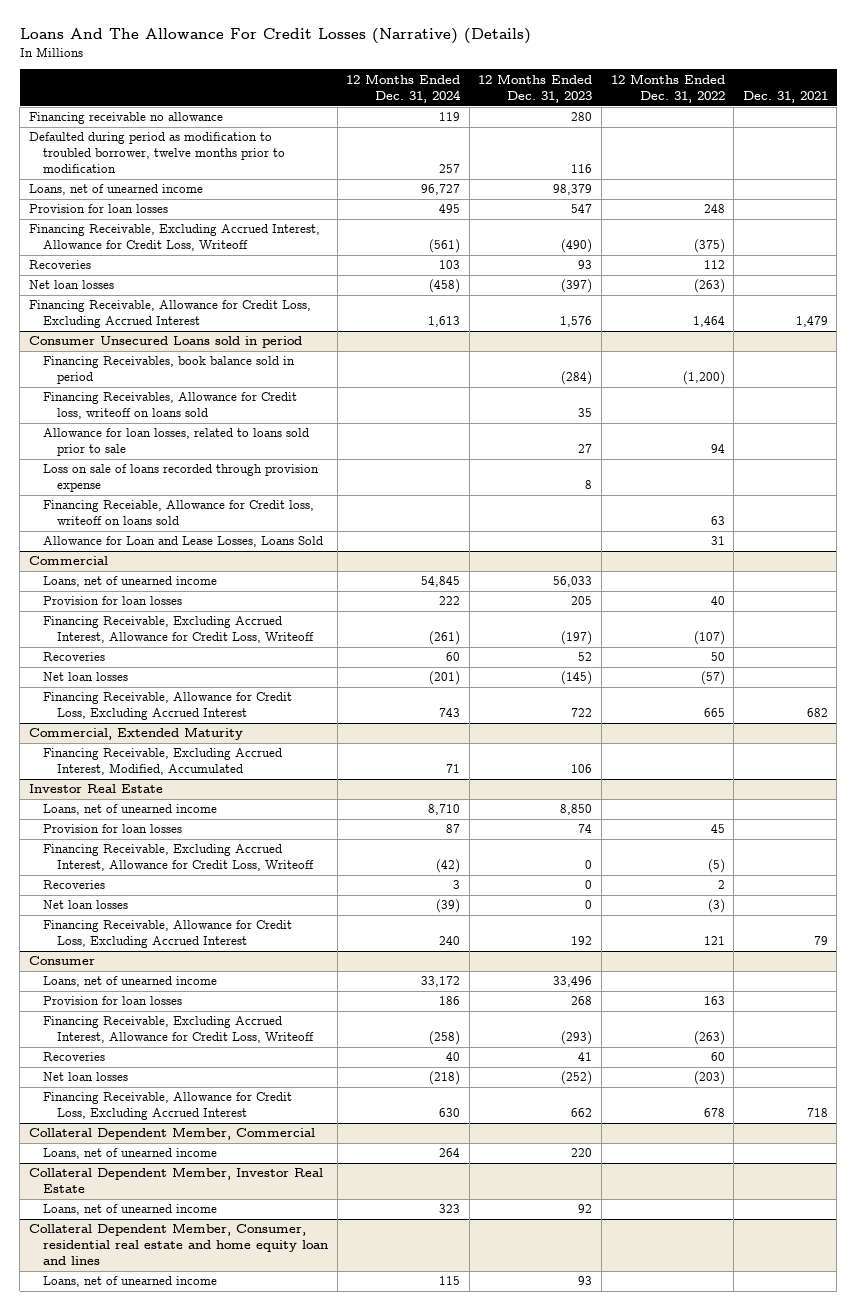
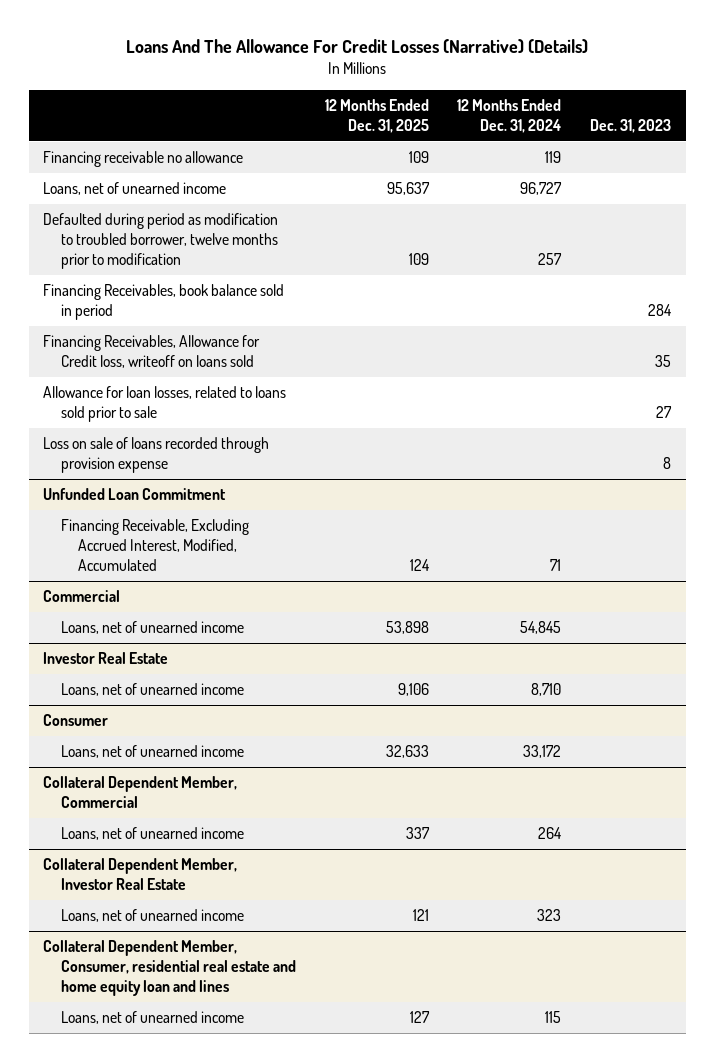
- | 12 Months Ended Dec. 31, 2024 | 12 Months Ended Dec. 31, 2023 | 12 Months Ended Dec. 31, 2022 | Dec. 31, 2021
+ | 12 Months Ended Dec. 31, 2025 | 12 Months Ended Dec. 31, 2024 | Dec. 31, 2023
- Provision for loan losses | 495 | 547 | 248 |
- Financing Receivable, Excluding Accrued Interest, Allowance for Credit Loss, Writeoff | (561) | (490) | (375) |
- Recoveries | 103 | 93 | 112 |
- Net loan losses | (458) | (397) | (263) |
- Financing Receivable, Allowance for Credit Loss, Excluding Accrued Interest | 1,613 | 1,576 | 1,464 | 1,479
- Consumer Unsecured Loans sold in period
moved down: Defaulted during period as modification to troubled borrower, twelve months prior to modification | 109 | 257 |
- Financing Receiable, Allowance for Credit loss, writeoff on loans sold | | | 63 |
- Allowance for Loan and Lease Losses, Loans Sold | | | 31 |
+ Unfunded Loan Commitment
+ Financing Receivable, Excluding Accrued Interest, Modified, Accumulated | 124 | 71 |
@ Commercial
- Provision for loan losses | 222 | 205 | 40 |
- Financing Receivable, Excluding Accrued Interest, Allowance for Credit Loss, Writeoff | (261) | (197) | (107) |
- Recoveries | 60 | 52 | 50 |
- Net loan losses | (201) | (145) | (57) |
- Financing Receivable, Allowance for Credit Loss, Excluding Accrued Interest | 743 | 722 | 665 | 682
- Commercial, Extended Maturity
- Financing Receivable, Excluding Accrued Interest, Modified, Accumulated | 71 | 106 | |
@ Investor Real Estate
- Provision for loan losses | 87 | 74 | 45 |
- Financing Receivable, Excluding Accrued Interest, Allowance for Credit Loss, Writeoff | (42) | 0 | (5) |
- Recoveries | 3 | 0 | 2 |
- Net loan losses | (39) | 0 | (3) |
- Financing Receivable, Allowance for Credit Loss, Excluding Accrued Interest | 240 | 192 | 121 | 79
@ Consumer
- Provision for loan losses | 186 | 268 | 163 |
- Financing Receivable, Excluding Accrued Interest, Allowance for Credit Loss, Writeoff | (258) | (293) | (263) |
- Recoveries | 40 | 41 | 60 |
- Net loan losses | (218) | (252) | (203) |
- Financing Receivable, Allowance for Credit Loss, Excluding Accrued Interest | 630 | 662 | 678 | 718

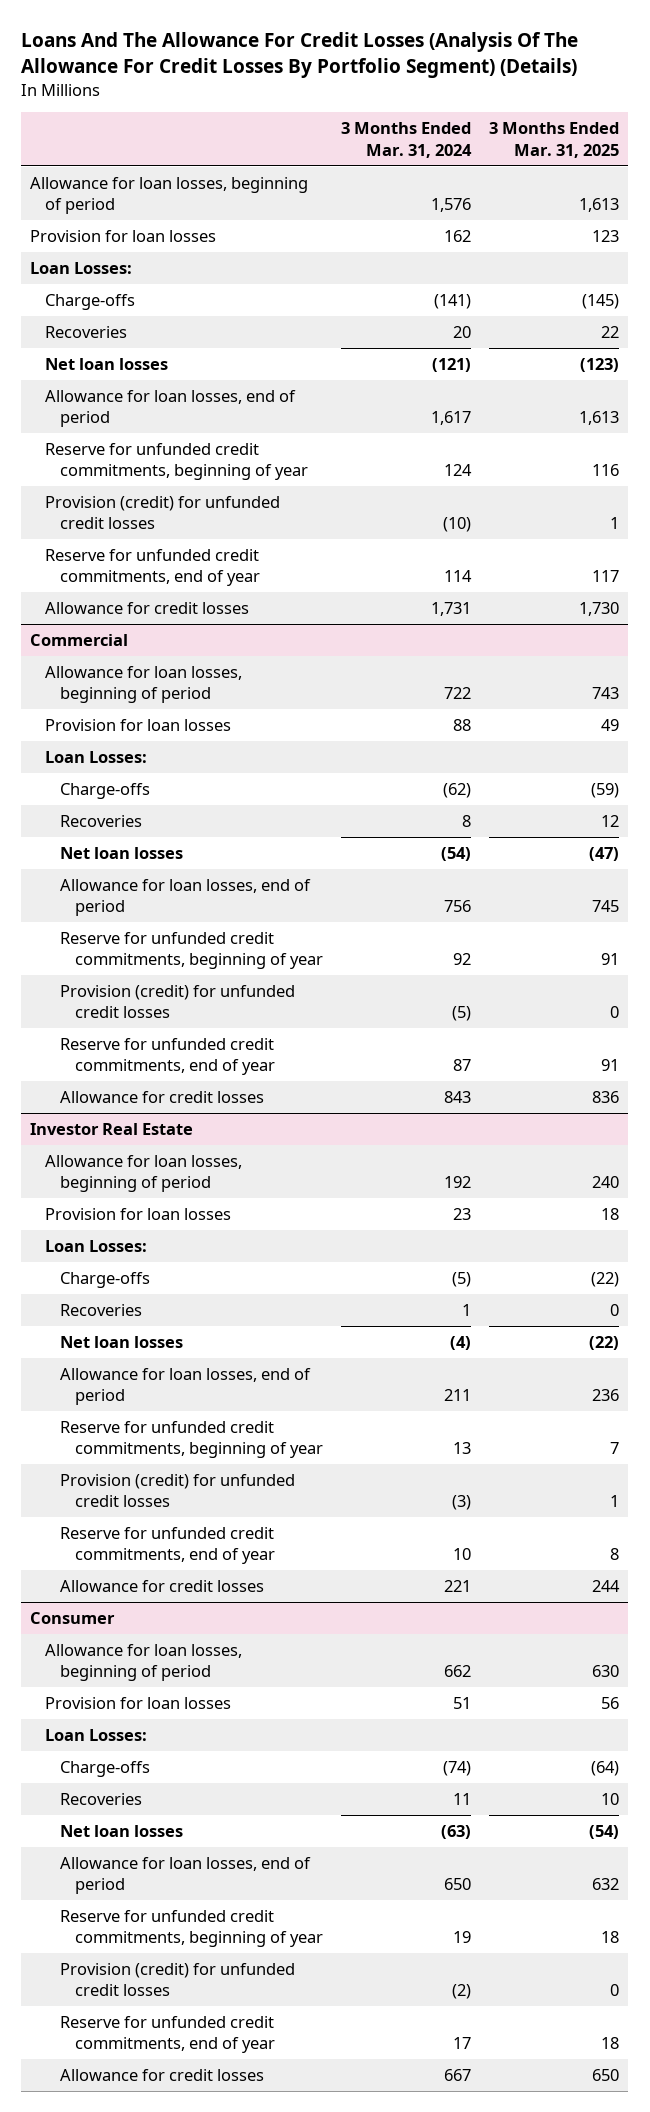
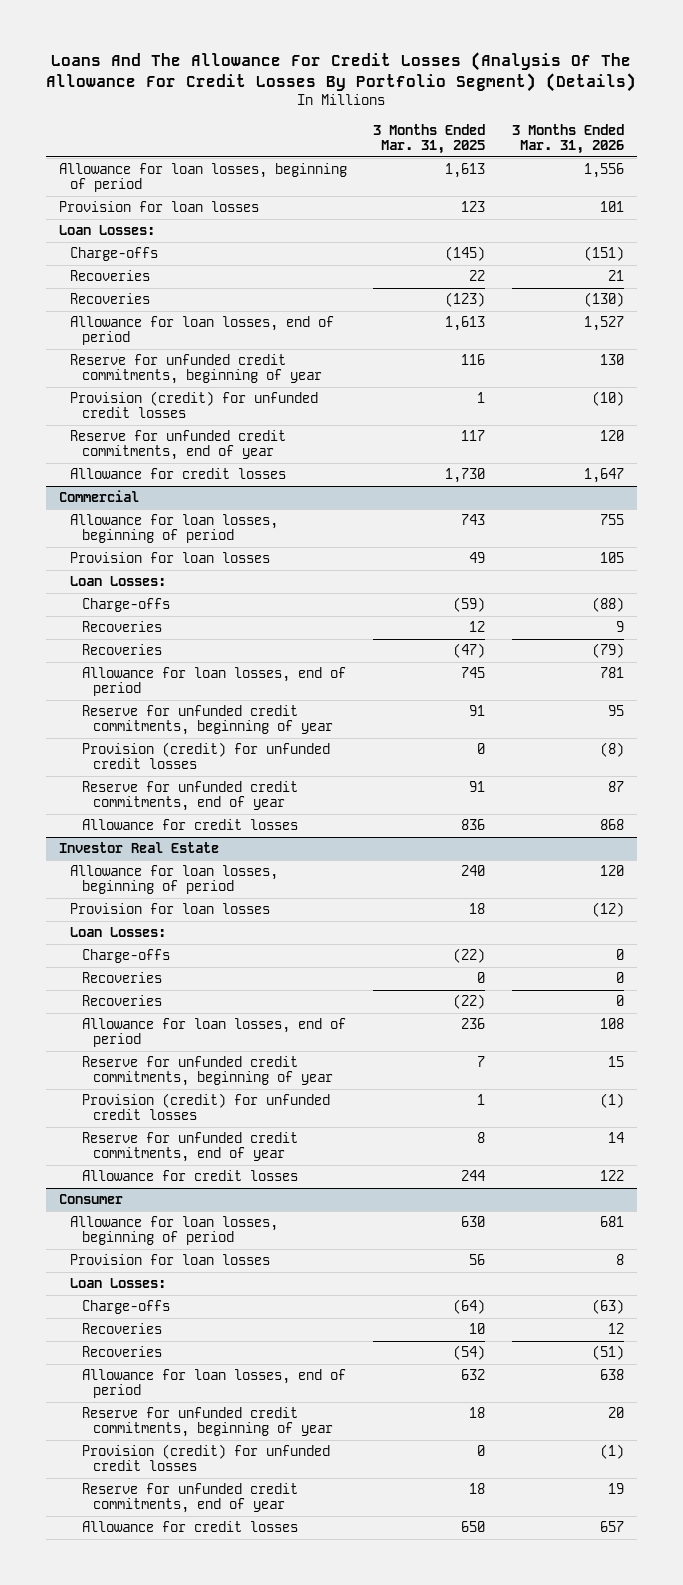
- | 3 Months Ended Mar. 31, 2024 | 3 Months Ended Mar. 31, 2025
+ | 3 Months Ended Mar. 31, 2025 | 3 Months Ended Mar. 31, 2026
- Net loan losses | (121) | (123)
+ Recoveries | (123) | (130)
@ Commercial
- Net loan losses | (54) | (47)
+ Recoveries | (47) | (79)
@ Investor Real Estate
- Net loan losses | (4) | (22)
+ Recoveries | (22) | 0
@ Consumer
- Net loan losses | (63) | (54)
+ Recoveries | (54) | (51)

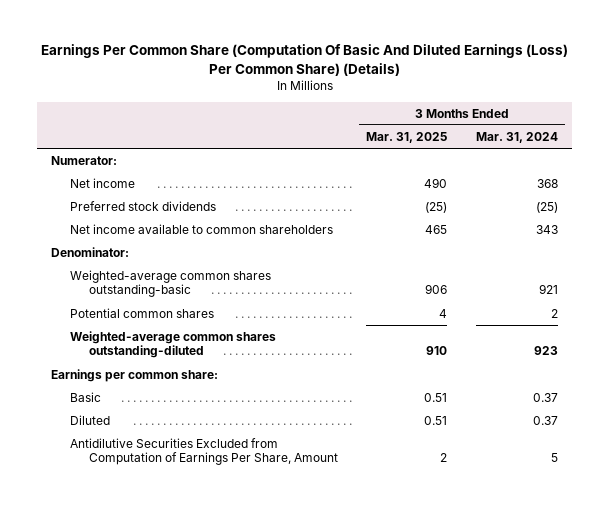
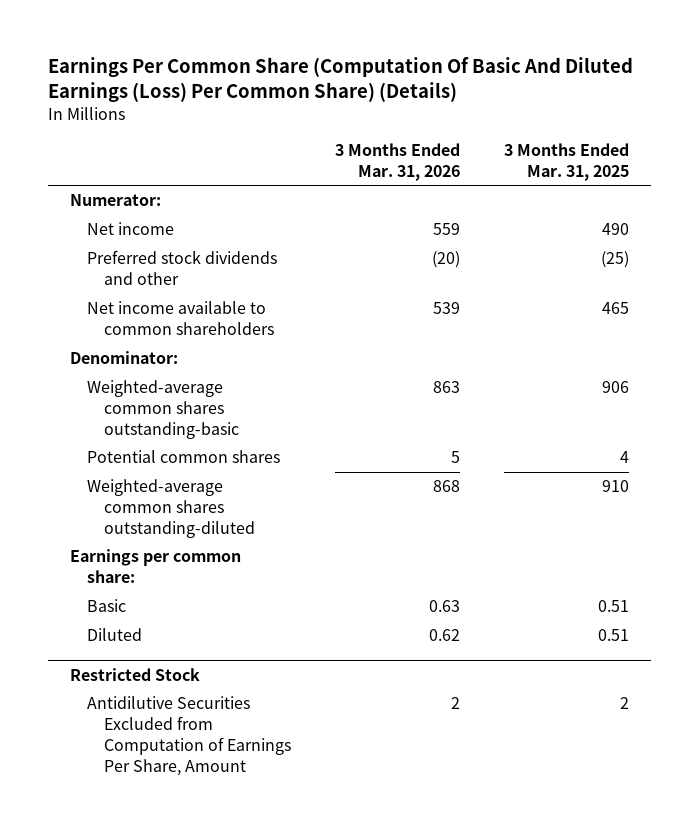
- | 3 Months Ended Mar. 31, 2025 | 3 Months Ended Mar. 31, 2024
+ | 3 Months Ended Mar. 31, 2026 | 3 Months Ended Mar. 31, 2025
- Preferred stock dividends | (25) | (25)
+ Preferred stock dividends and other | (20) | (25)
+ Restricted Stock

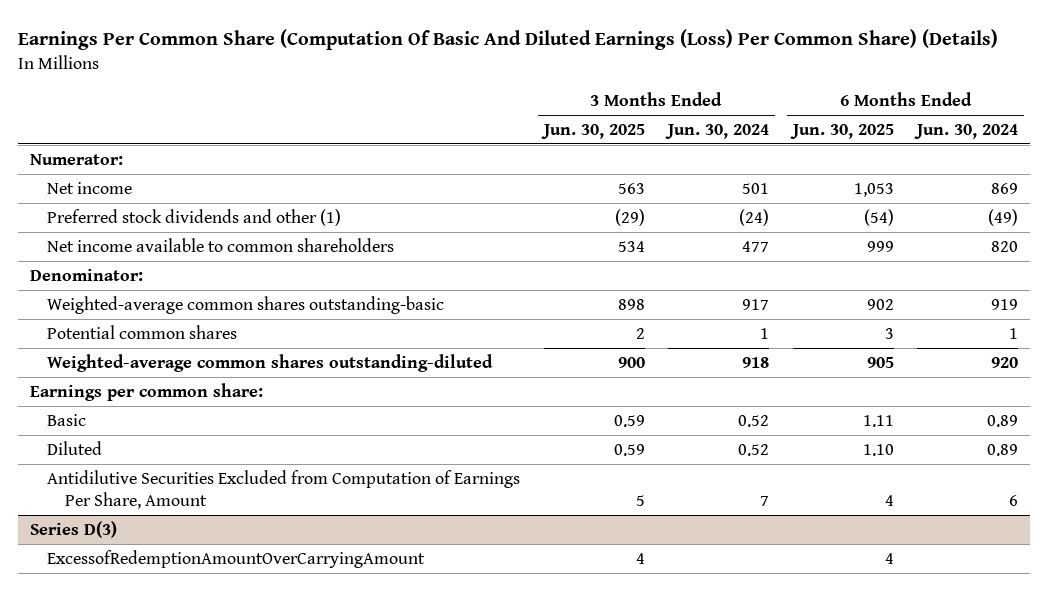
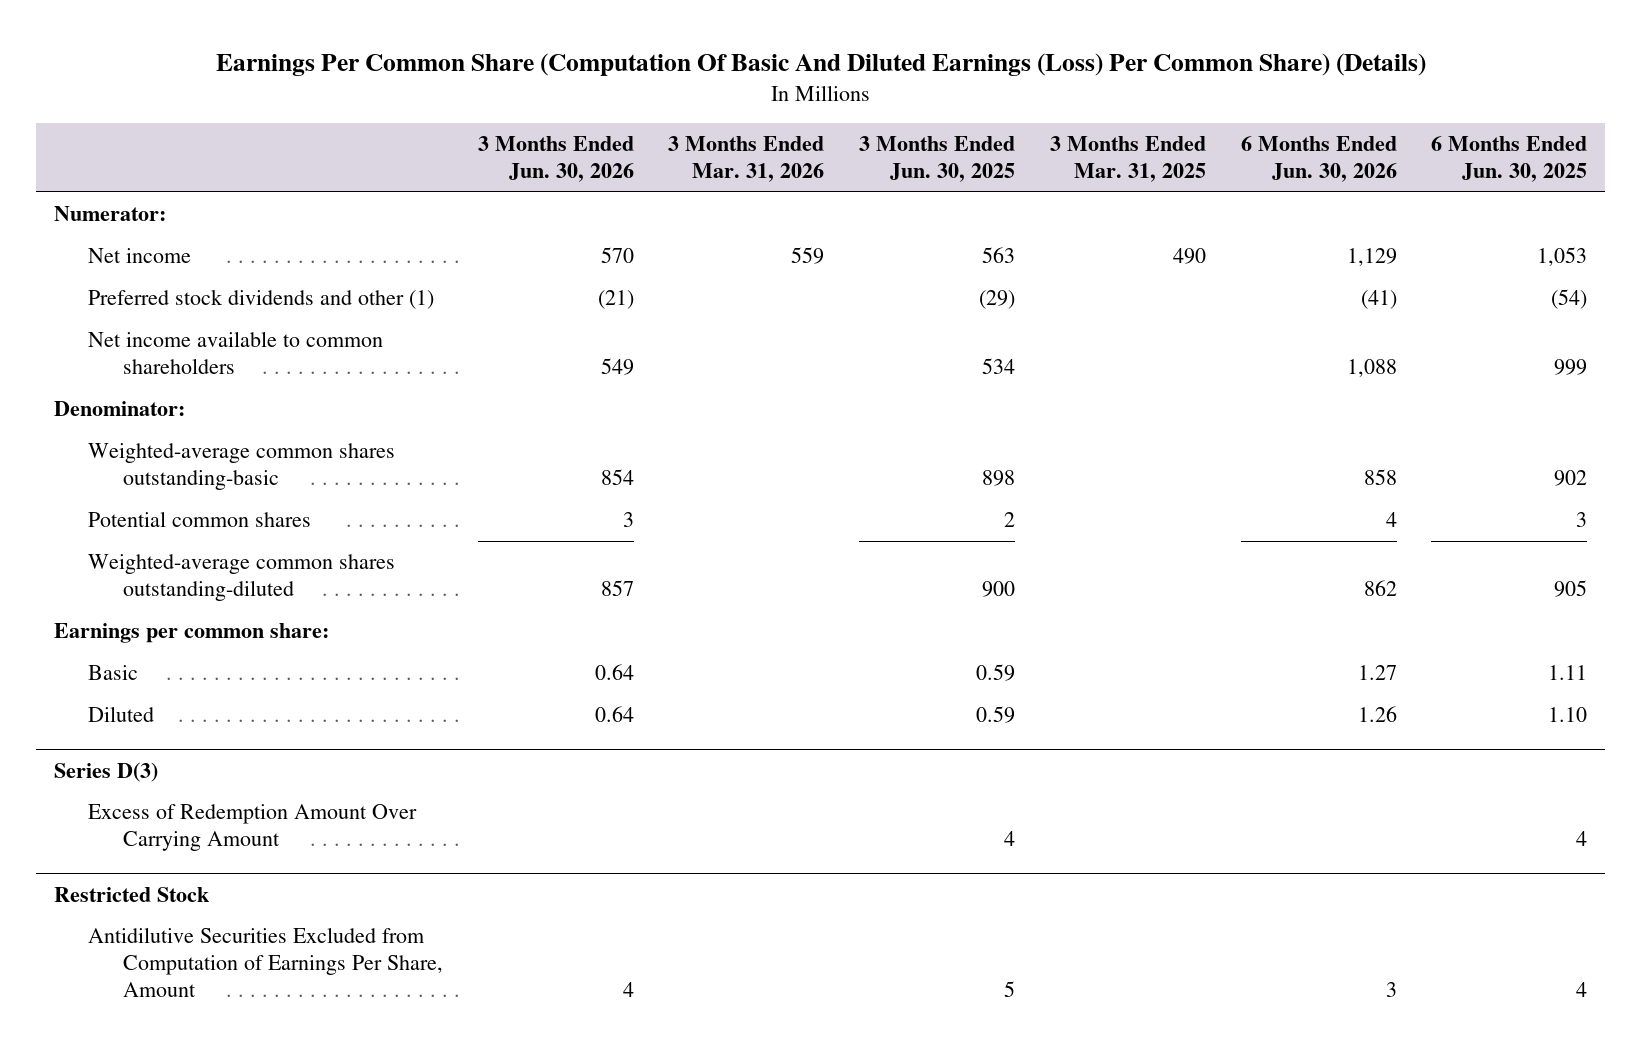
- | 3 Months Ended Jun. 30, 2025 | 3 Months Ended Jun. 30, 2024 | 6 Months Ended Jun. 30, 2025 | 6 Months Ended Jun. 30, 2024
+ | 3 Months Ended Jun. 30, 2026 | 3 Months Ended Mar. 31, 2026 | 3 Months Ended Jun. 30, 2025 | 3 Months Ended Mar. 31, 2025 | 6 Months Ended Jun. 30, 2026 | 6 Months Ended Jun. 30, 2025
- Antidilutive Securities Excluded from Computation of Earnings Per Share, Amount | 5 | 7 | 4 | 6
@ Series D(3)
- ExcessofRedemptionAmountOverCarryingAmount | 4 | | 4 |
+ Excess of Redemption Amount Over Carrying Amount | | | 4 | | | 4
+ Restricted Stock
+ Antidilutive Securities Excluded from Computation of Earnings Per Share, Amount | 4 | | 5 | | 3 | 4

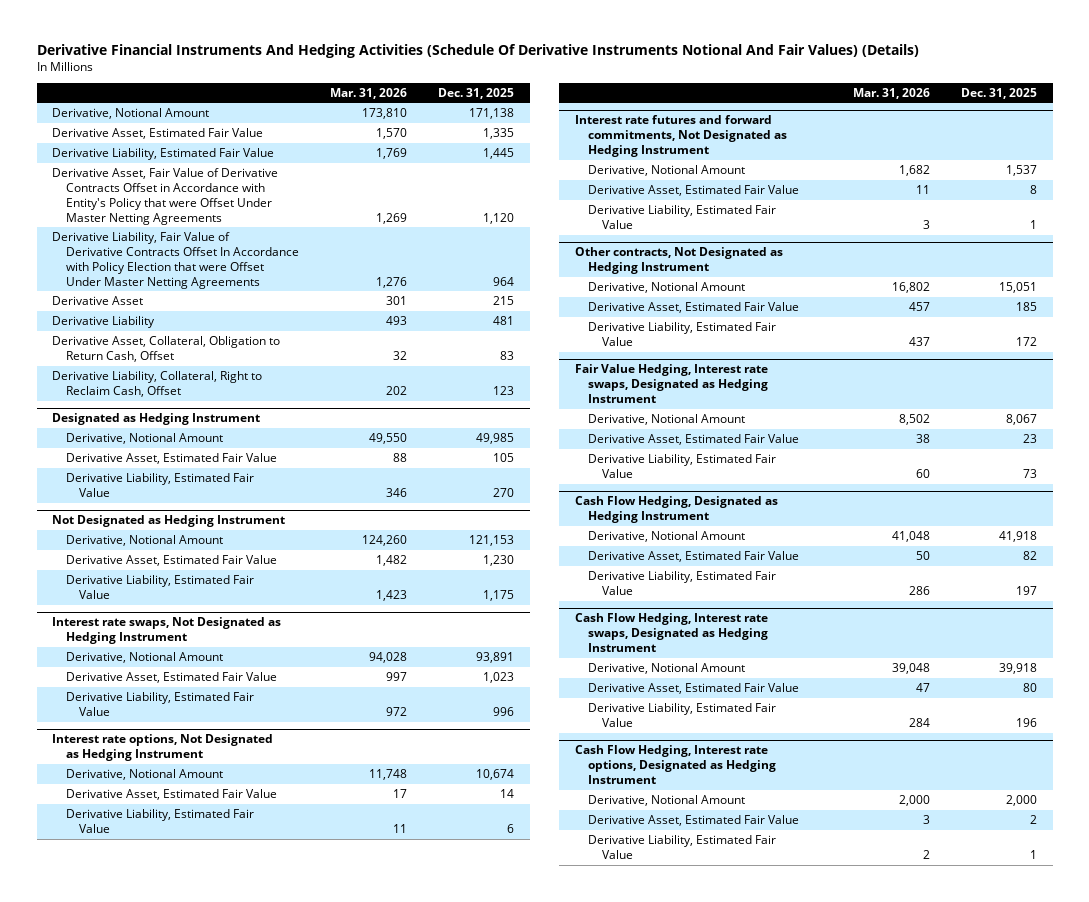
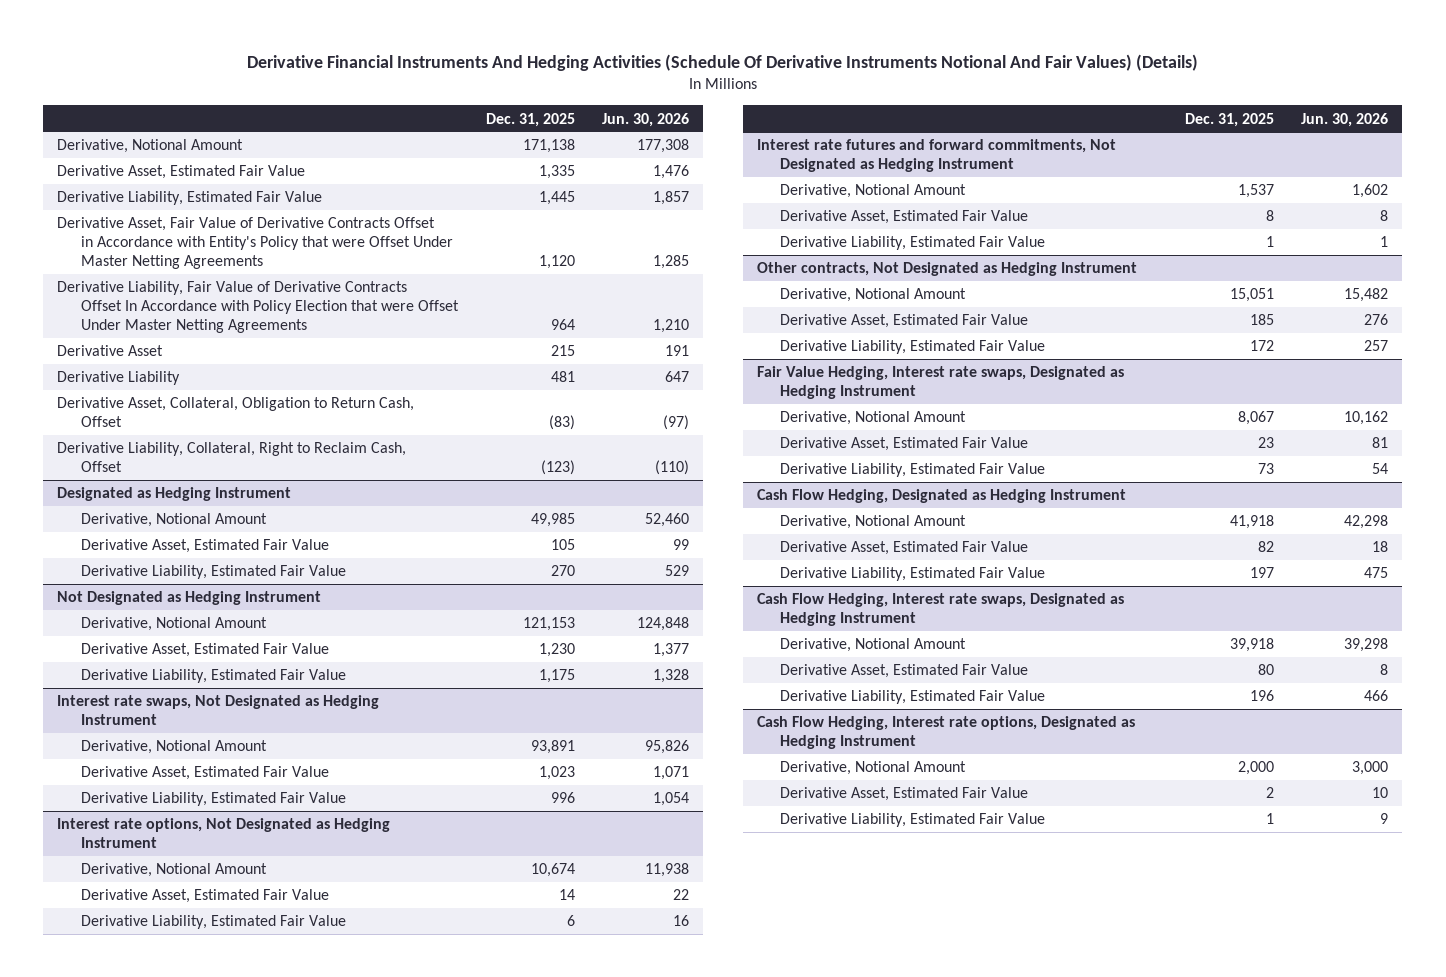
- | Mar. 31, 2026 | Dec. 31, 2025
+ | Dec. 31, 2025 | Jun. 30, 2026
- Derivative Asset, Collateral, Obligation to Return Cash, Offset | 32 | 83
- Derivative Liability, Collateral, Right to Reclaim Cash, Offset | 202 | 123
+ Derivative Asset, Collateral, Obligation to Return Cash, Offset | (83) | (97)
+ Derivative Liability, Collateral, Right to Reclaim Cash, Offset | (123) | (110)

